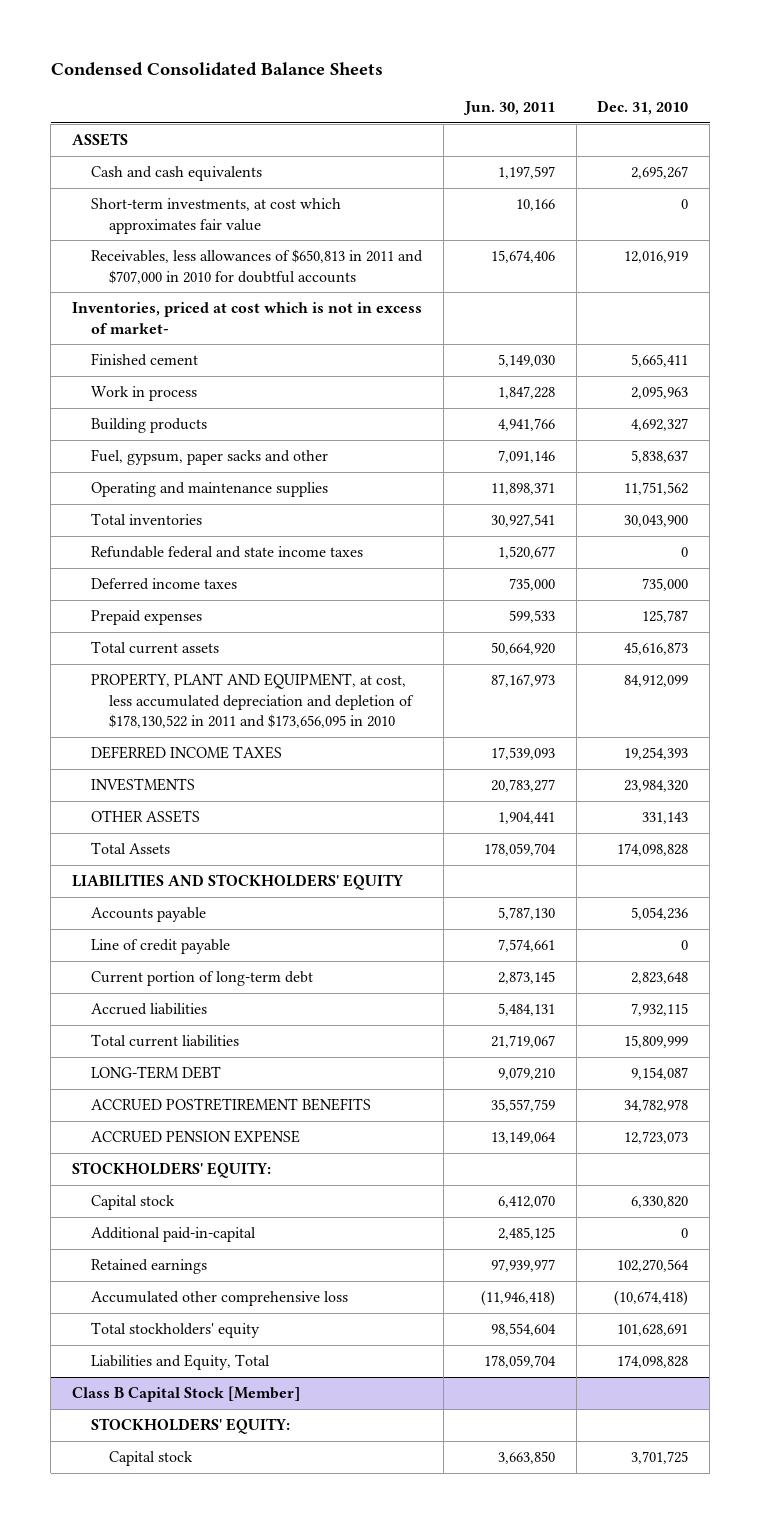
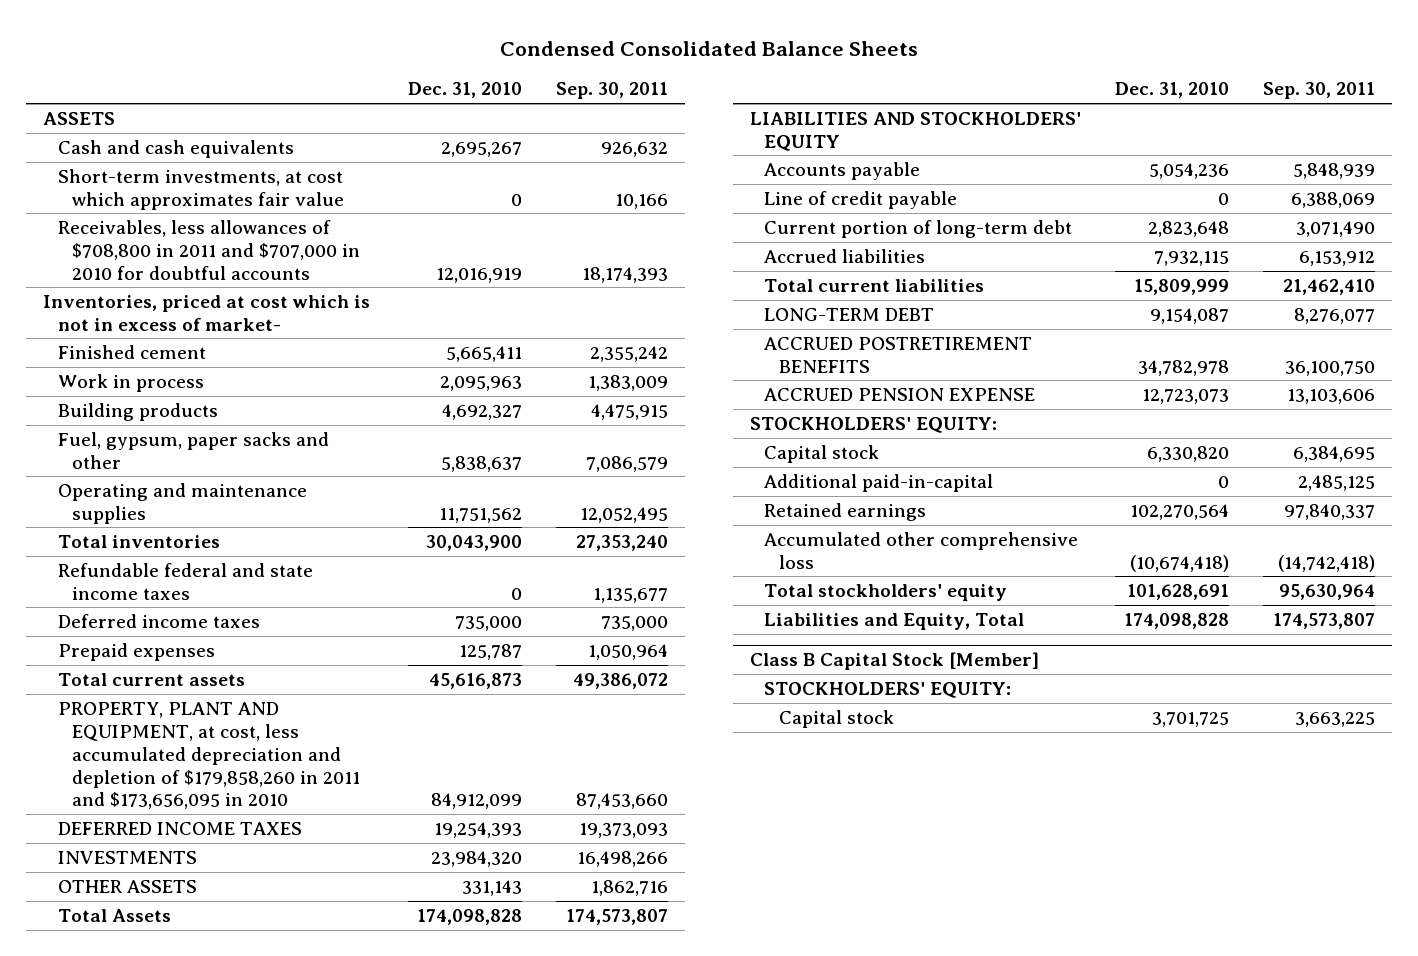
- | Jun. 30, 2011 | Dec. 31, 2010
+ | Dec. 31, 2010 | Sep. 30, 2011
- Receivables, less allowances of $650,813 in 2011 and $707,000 in 2010 for doubtful accounts | 15,674,406 | 12,016,919
+ Receivables, less allowances of $708,800 in 2011 and $707,000 in 2010 for doubtful accounts | 12,016,919 | 18,174,393
- PROPERTY, PLANT AND EQUIPMENT, at cost, less accumulated depreciation and depletion of $178,130,522 in 2011 and $173,656,095 in 2010 | 87,167,973 | 84,912,099
+ PROPERTY, PLANT AND EQUIPMENT, at cost, less accumulated depreciation and depletion of $179,858,260 in 2011 and $173,656,095 in 2010 | 84,912,099 | 87,453,660

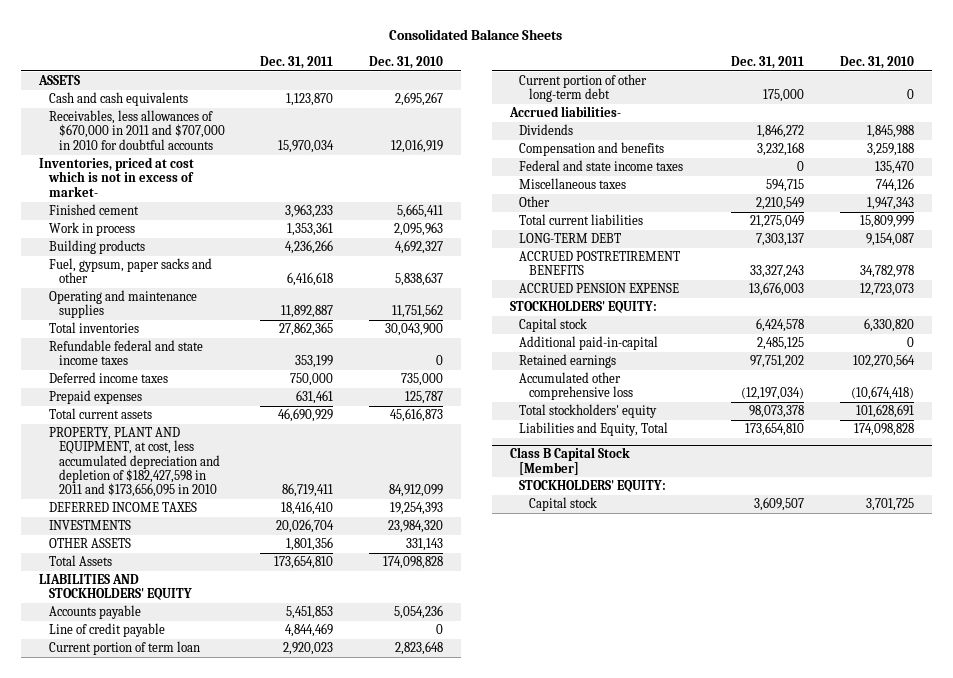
- Condensed Consolidated Balance Sheets
+ Consolidated Balance Sheets
- | Dec. 31, 2010 | Sep. 30, 2011
+ | Dec. 31, 2011 | Dec. 31, 2010
- Short-term investments, at cost which approximates fair value | 0 | 10,166
- Receivables, less allowances of $708,800 in 2011 and $707,000 in 2010 for doubtful accounts | 12,016,919 | 18,174,393
+ Receivables, less allowances of $670,000 in 2011 and $707,000 in 2010 for doubtful accounts | 15,970,034 | 12,016,919
- PROPERTY, PLANT AND EQUIPMENT, at cost, less accumulated depreciation and depletion of $179,858,260 in 2011 and $173,656,095 in 2010 | 84,912,099 | 87,453,660
+ PROPERTY, PLANT AND EQUIPMENT, at cost, less accumulated depreciation and depletion of $182,427,598 in 2011 and $173,656,095 in 2010 | 86,719,411 | 84,912,099
- Current portion of long-term debt | 2,823,648 | 3,071,490
- Accrued liabilities | 7,932,115 | 6,153,912
+ Current portion of term loan | 2,920,023 | 2,823,648
+ Current portion of other long-term debt | 175,000 | 0
+ Accrued liabilities-
+ Dividends | 1,846,272 | 1,845,988
+ Compensation and benefits | 3,232,168 | 3,259,188
+ Federal and state income taxes | 0 | 135,470
+ Miscellaneous taxes | 594,715 | 744,126
+ Other | 2,210,549 | 1,947,343

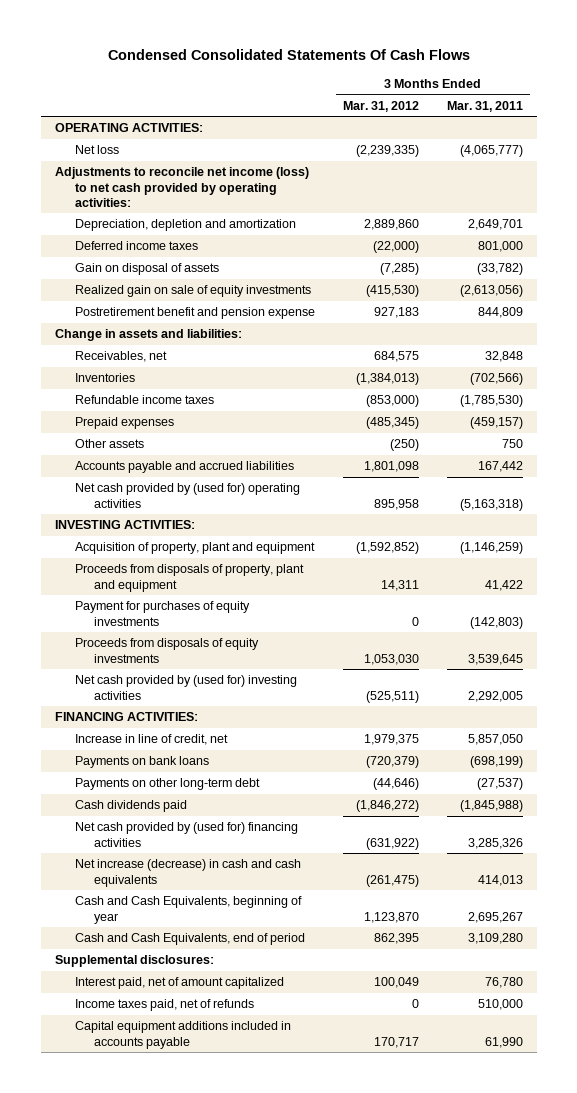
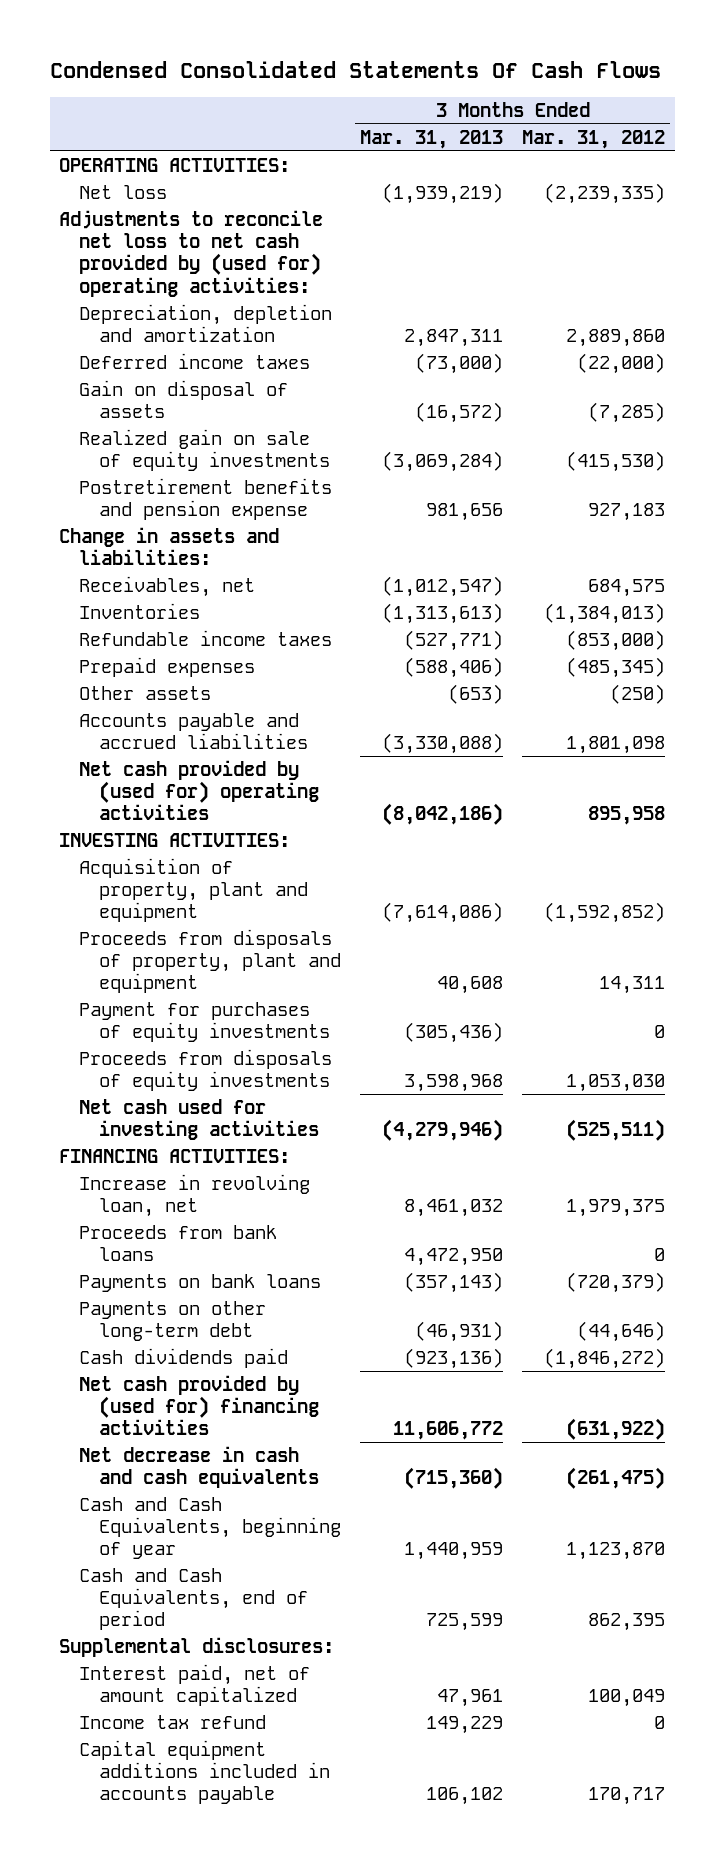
- | 3 Months Ended Mar. 31, 2012 | 3 Months Ended Mar. 31, 2011
+ | 3 Months Ended Mar. 31, 2013 | 3 Months Ended Mar. 31, 2012
- Adjustments to reconcile net income (loss) to net cash provided by operating activities:
+ Adjustments to reconcile net loss to net cash provided by (used for) operating activities:
- Postretirement benefit and pension expense | 927,183 | 844,809
+ Postretirement benefits and pension expense | 981,656 | 927,183
- Net cash provided by (used for) investing activities | (525,511) | 2,292,005
+ Net cash used for investing activities | (4,279,946) | (525,511)
- Increase in line of credit, net | 1,979,375 | 5,857,050
+ Increase in revolving loan, net | 8,461,032 | 1,979,375
+ Proceeds from bank loans | 4,472,950 | 0
- Net increase (decrease) in cash and cash equivalents | (261,475) | 414,013
+ Net decrease in cash and cash equivalents | (715,360) | (261,475)
- Income taxes paid, net of refunds | 0 | 510,000
+ Income tax refund | 149,229 | 0

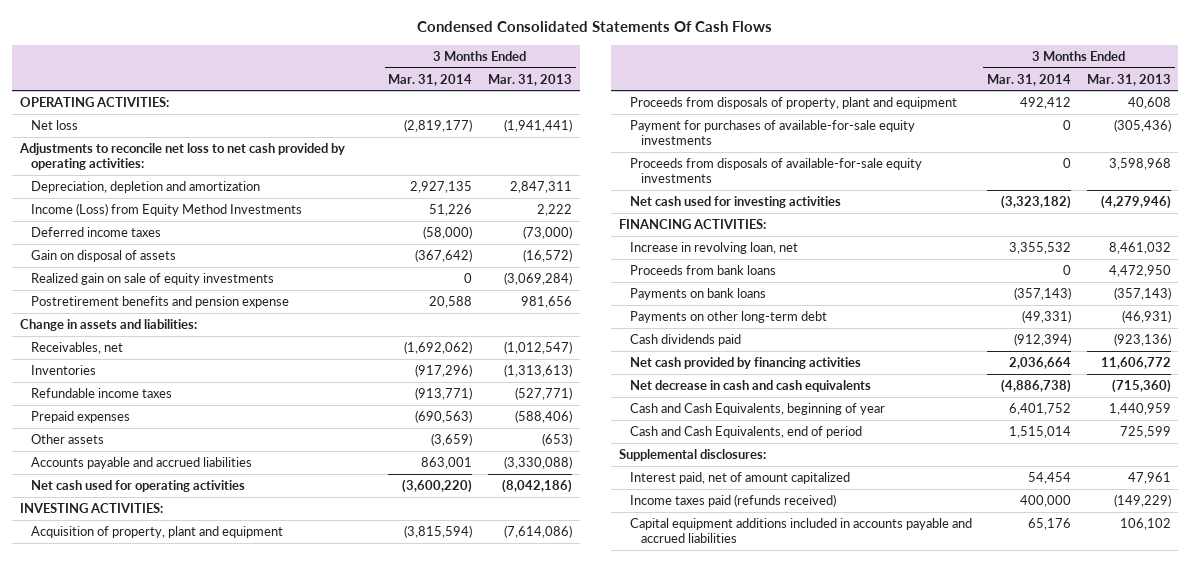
- | 3 Months Ended Mar. 31, 2013 | 3 Months Ended Mar. 31, 2012
+ | 3 Months Ended Mar. 31, 2014 | 3 Months Ended Mar. 31, 2013
- Net loss | (1,939,219) | (2,239,335)
- Adjustments to reconcile net loss to net cash provided by (used for) operating activities:
+ Net loss | (2,819,177) | (1,941,441)
+ Adjustments to reconcile net loss to net cash provided by operating activities:
+ Income (Loss) from Equity Method Investments | 51,226 | 2,222
- Net cash provided by (used for) operating activities | (8,042,186) | 895,958
+ Net cash used for operating activities | (3,600,220) | (8,042,186)
- Payment for purchases of equity investments | (305,436) | 0
- Proceeds from disposals of equity investments | 3,598,968 | 1,053,030
+ Payment for purchases of available-for-sale equity investments | 0 | (305,436)
+ Proceeds from disposals of available-for-sale equity investments | 0 | 3,598,968
- Net cash provided by (used for) financing activities | 11,606,772 | (631,922)
+ Net cash provided by financing activities | 2,036,664 | 11,606,772
- Income tax refund | 149,229 | 0
- Capital equipment additions included in accounts payable | 106,102 | 170,717
+ Income taxes paid (refunds received) | 400,000 | (149,229)
+ Capital equipment additions included in accounts payable and accrued liabilities | 65,176 | 106,102

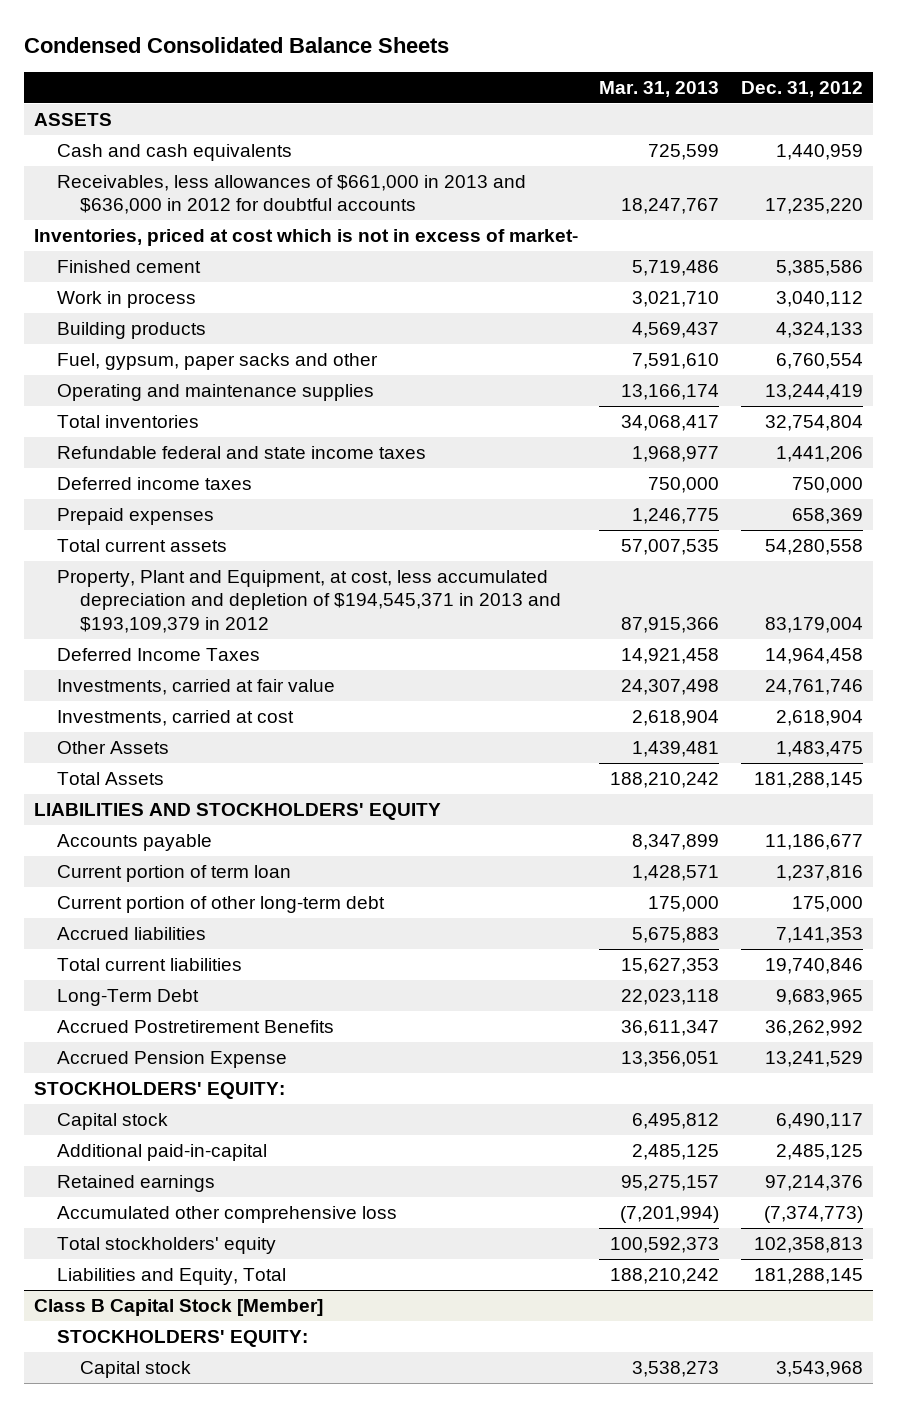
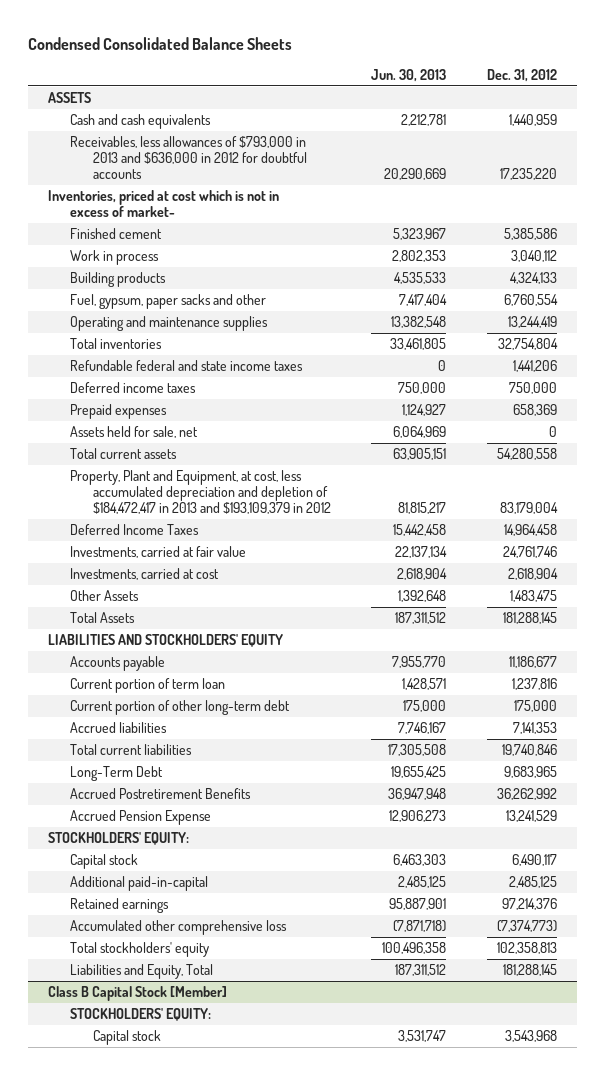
- | Mar. 31, 2013 | Dec. 31, 2012
+ | Jun. 30, 2013 | Dec. 31, 2012
- Receivables, less allowances of $661,000 in 2013 and $636,000 in 2012 for doubtful accounts | 18,247,767 | 17,235,220
+ Receivables, less allowances of $793,000 in 2013 and $636,000 in 2012 for doubtful accounts | 20,290,669 | 17,235,220
+ Assets held for sale, net | 6,064,969 | 0
- Property, Plant and Equipment, at cost, less accumulated depreciation and depletion of $194,545,371 in 2013 and $193,109,379 in 2012 | 87,915,366 | 83,179,004
+ Property, Plant and Equipment, at cost, less accumulated depreciation and depletion of $184,472,417 in 2013 and $193,109,379 in 2012 | 81,815,217 | 83,179,004

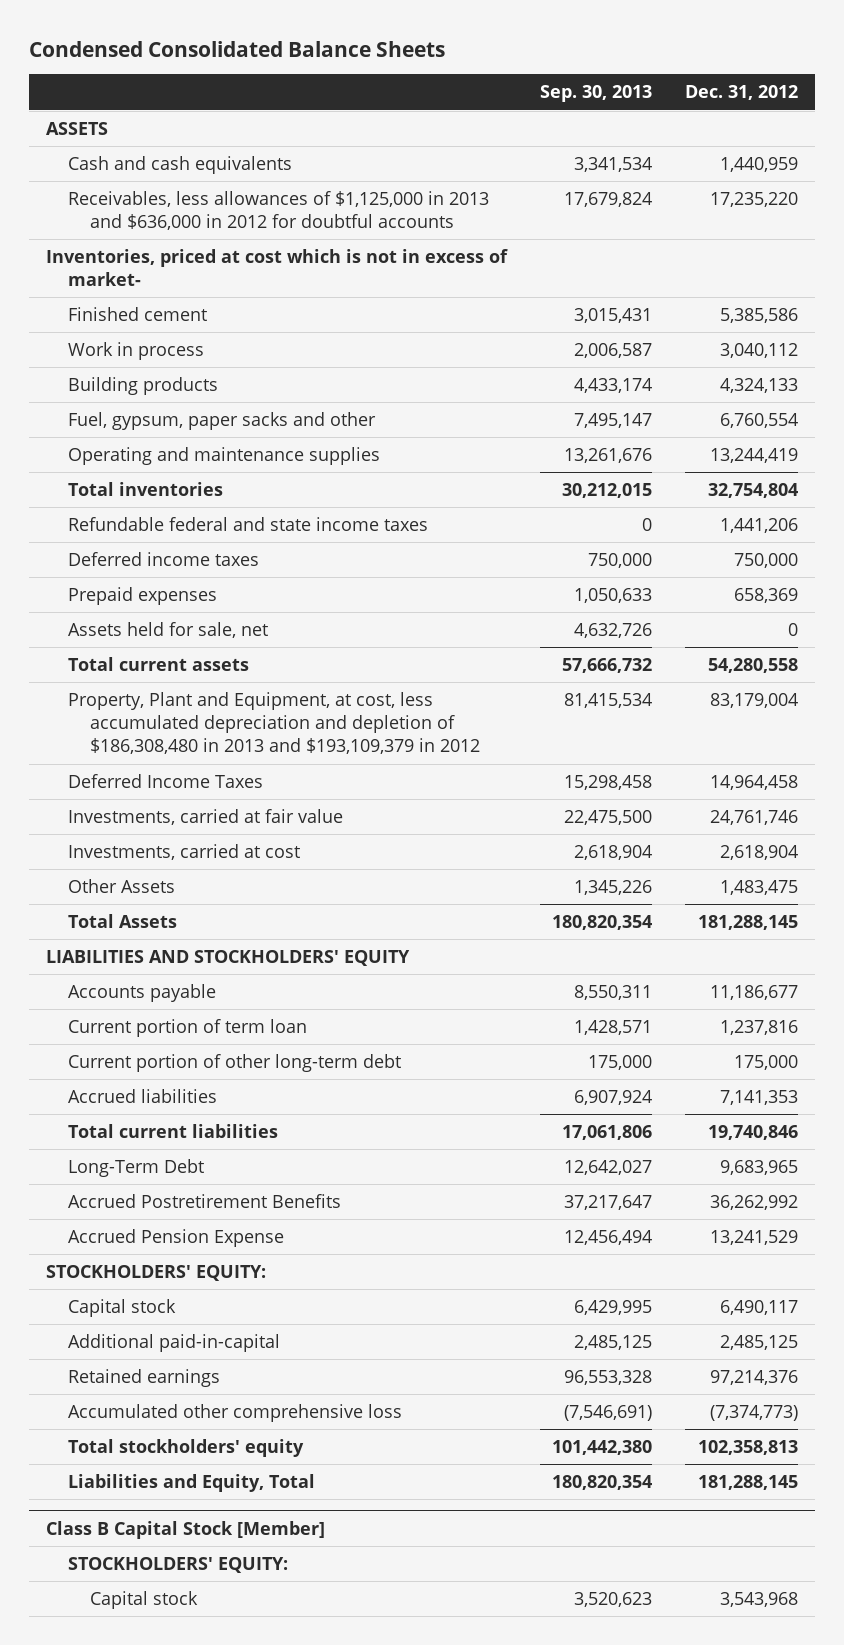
- | Jun. 30, 2013 | Dec. 31, 2012
+ | Sep. 30, 2013 | Dec. 31, 2012
- Receivables, less allowances of $793,000 in 2013 and $636,000 in 2012 for doubtful accounts | 20,290,669 | 17,235,220
+ Receivables, less allowances of $1,125,000 in 2013 and $636,000 in 2012 for doubtful accounts | 17,679,824 | 17,235,220
- Property, Plant and Equipment, at cost, less accumulated depreciation and depletion of $184,472,417 in 2013 and $193,109,379 in 2012 | 81,815,217 | 83,179,004
+ Property, Plant and Equipment, at cost, less accumulated depreciation and depletion of $186,308,480 in 2013 and $193,109,379 in 2012 | 81,415,534 | 83,179,004

